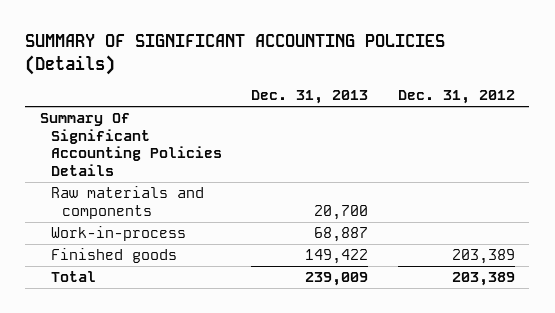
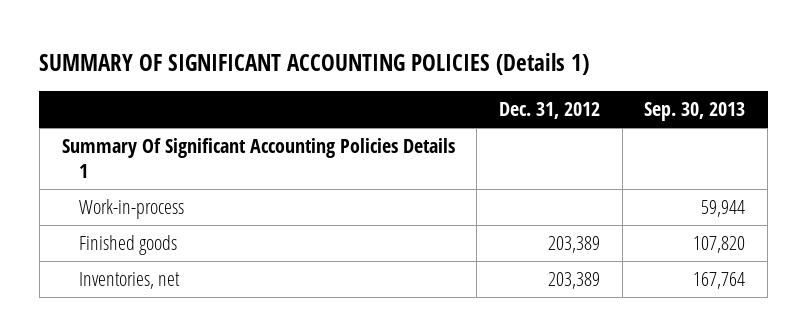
- SUMMARY OF SIGNIFICANT ACCOUNTING POLICIES (Details)
+ SUMMARY OF SIGNIFICANT ACCOUNTING POLICIES (Details 1)
- | Dec. 31, 2013 | Dec. 31, 2012
+ | Dec. 31, 2012 | Sep. 30, 2013
- Summary Of Significant Accounting Policies Details
- Raw materials and components | 20,700 |
+ Summary Of Significant Accounting Policies Details 1
- Total | 239,009 | 203,389
+ Inventories, net | 203,389 | 167,764

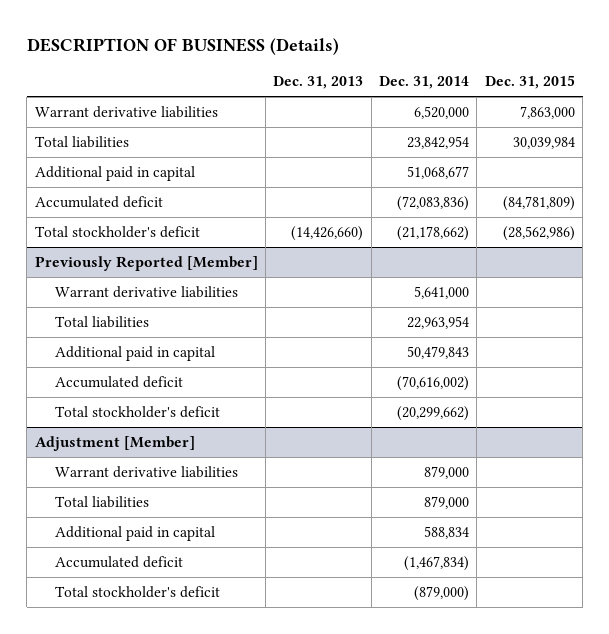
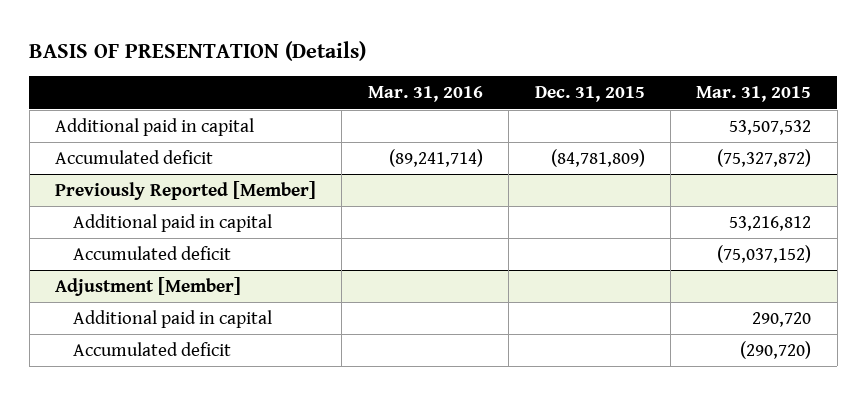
- DESCRIPTION OF BUSINESS (Details)
+ BASIS OF PRESENTATION (Details)
- | Dec. 31, 2013 | Dec. 31, 2014 | Dec. 31, 2015
+ | Mar. 31, 2016 | Dec. 31, 2015 | Mar. 31, 2015
- Warrant derivative liabilities | | 6,520,000 | 7,863,000
- Total liabilities | | 23,842,954 | 30,039,984
- Total stockholder's deficit | (14,426,660) | (21,178,662) | (28,562,986)
@ Previously Reported [Member]
- Warrant derivative liabilities | | 5,641,000 |
- Total liabilities | | 22,963,954 |
- Total stockholder's deficit | | (20,299,662) |
@ Adjustment [Member]
- Warrant derivative liabilities | | 879,000 |
- Total liabilities | | 879,000 |
- Total stockholder's deficit | | (879,000) |

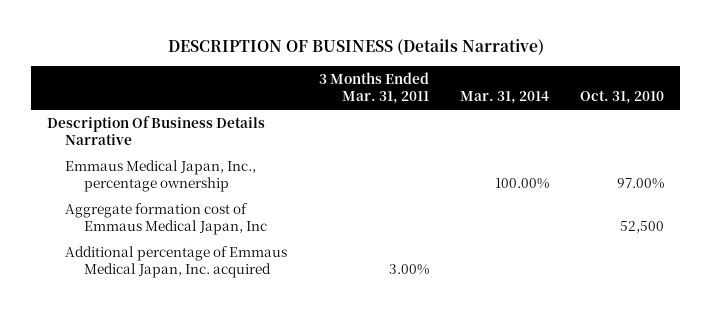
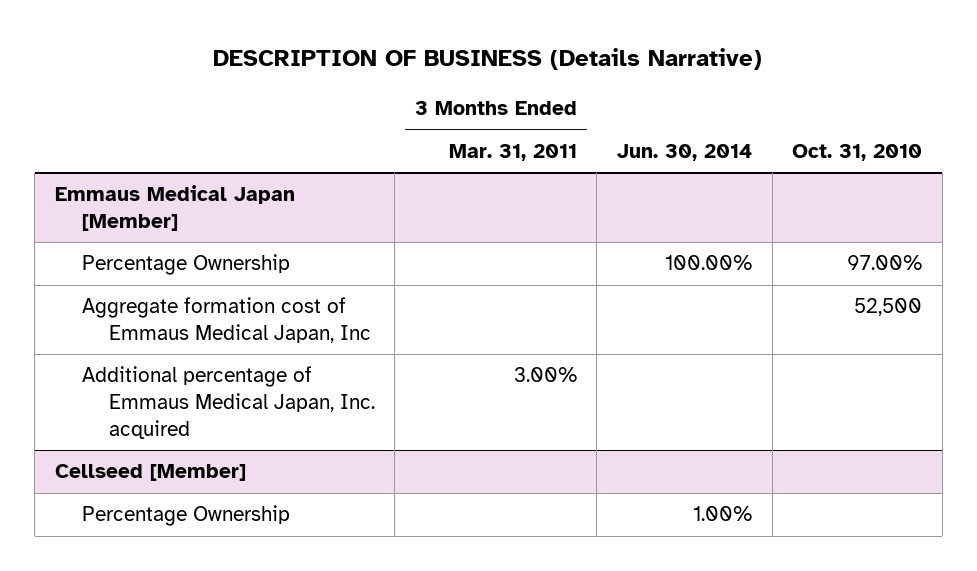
- | 3 Months Ended Mar. 31, 2011 | Mar. 31, 2014 | Oct. 31, 2010
+ | 3 Months Ended Mar. 31, 2011 | Jun. 30, 2014 | Oct. 31, 2010
- Description Of Business Details Narrative
- Emmaus Medical Japan, Inc., percentage ownership | | 100.00% | 97.00%
+ Emmaus Medical Japan [Member]
+ Percentage Ownership | | 100.00% | 97.00%
+ Cellseed [Member]
+ Percentage Ownership | | 1.00% |

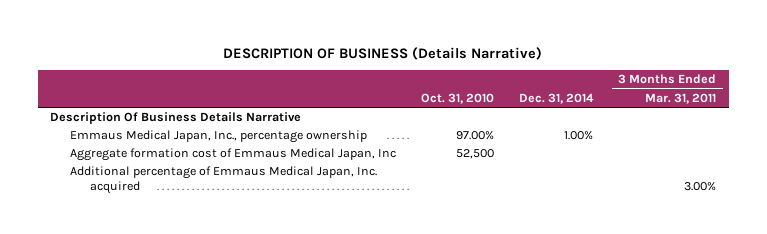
- | 3 Months Ended Mar. 31, 2011 | Jun. 30, 2014 | Oct. 31, 2010
+ | Oct. 31, 2010 | Dec. 31, 2014 | 3 Months Ended Mar. 31, 2011
- Emmaus Medical Japan [Member]
- Percentage Ownership | | 100.00% | 97.00%
+ Description Of Business Details Narrative
+ Emmaus Medical Japan, Inc., percentage ownership | 97.00% | 1.00% |
- Cellseed [Member]
- Percentage Ownership | | 1.00% |

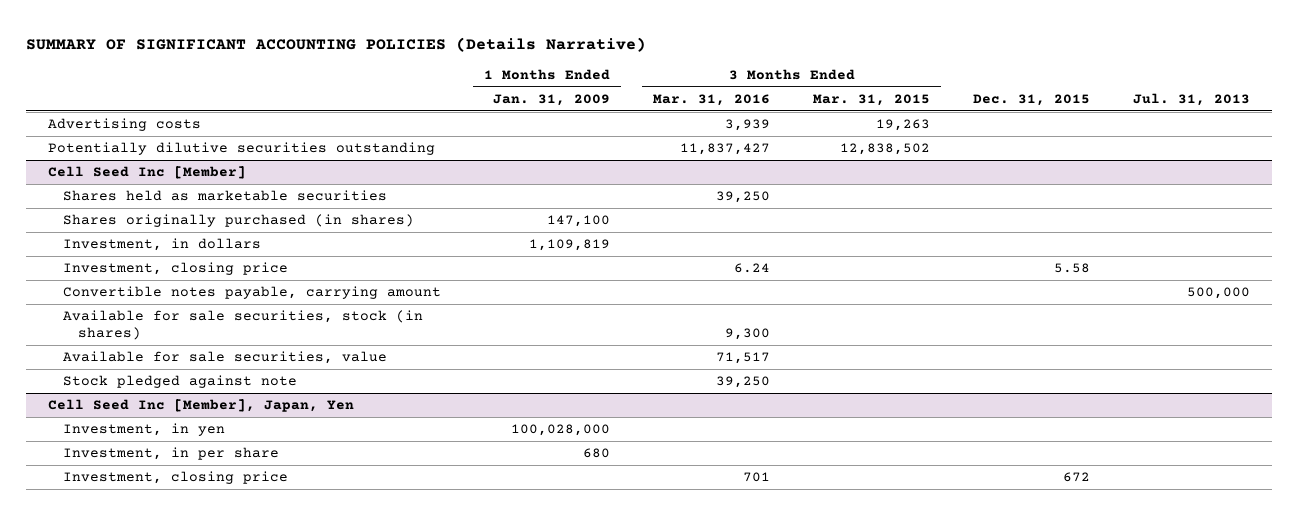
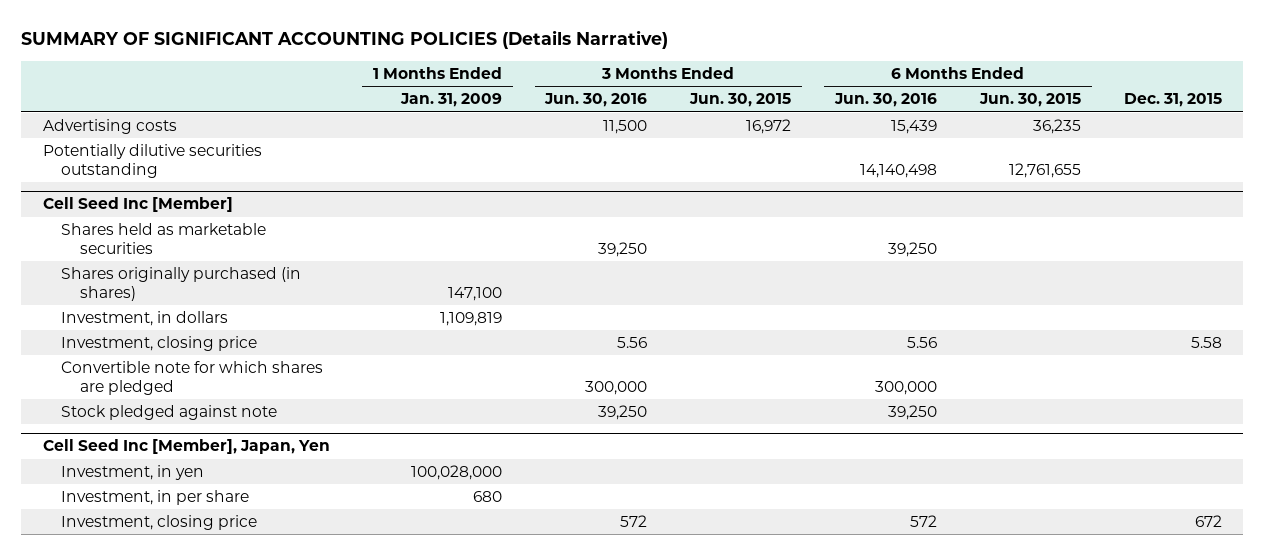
- | 1 Months Ended Jan. 31, 2009 | 3 Months Ended Mar. 31, 2016 | 3 Months Ended Mar. 31, 2015 | Dec. 31, 2015 | Jul. 31, 2013
+ | 1 Months Ended Jan. 31, 2009 | 3 Months Ended Jun. 30, 2016 | 3 Months Ended Jun. 30, 2015 | 6 Months Ended Jun. 30, 2016 | 6 Months Ended Jun. 30, 2015 | Dec. 31, 2015
@ Cell Seed Inc [Member]
- Convertible notes payable, carrying amount | | | | | 500,000
- Available for sale securities, stock (in shares) | | 9,300 | | |
- Available for sale securities, value | | 71,517 | | |
+ Convertible note for which shares are pledged | | 300,000 | | 300,000 | |

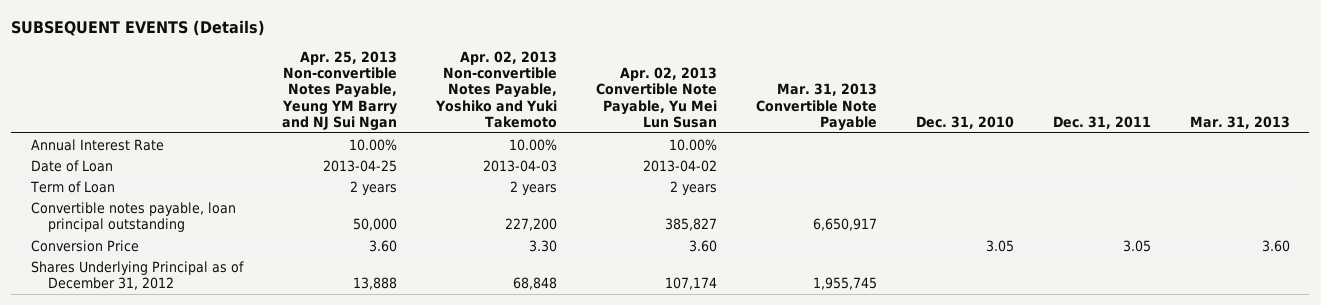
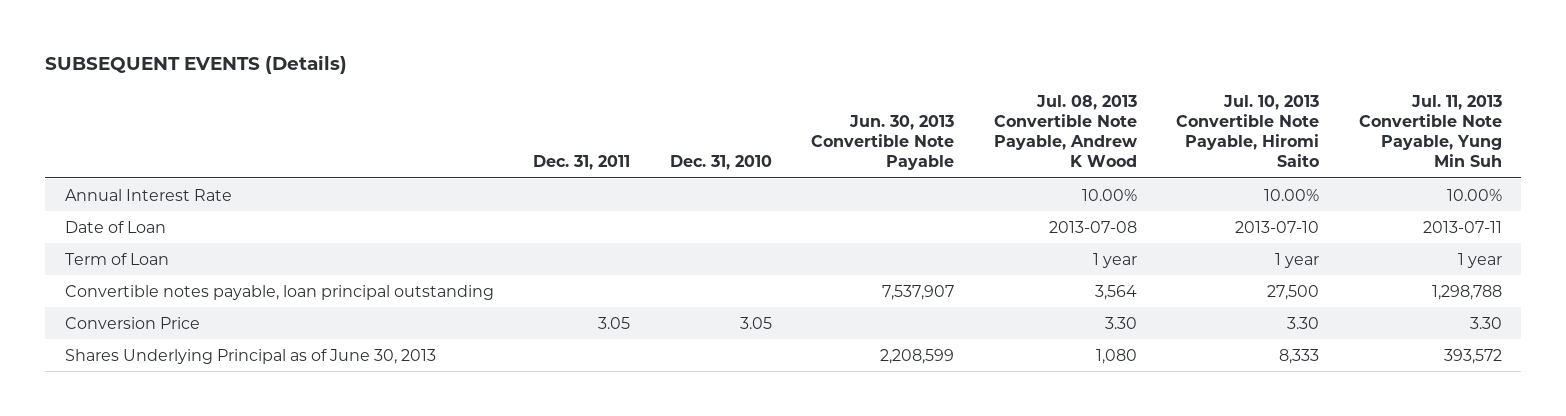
- | Apr. 25, 2013 Non-convertible Notes Payable, Yeung YM Barry and NJ Sui Ngan | Apr. 02, 2013 Non-convertible Notes Payable, Yoshiko and Yuki Takemoto | Apr. 02, 2013 Convertible Note Payable, Yu Mei Lun Susan | Mar. 31, 2013 Convertible Note Payable | Dec. 31, 2010 | Dec. 31, 2011 | Mar. 31, 2013
+ | Dec. 31, 2011 | Dec. 31, 2010 | Jun. 30, 2013 Convertible Note Payable | Jul. 08, 2013 Convertible Note Payable, Andrew K Wood | Jul. 10, 2013 Convertible Note Payable, Hiromi Saito | Jul. 11, 2013 Convertible Note Payable, Yung Min Suh
- Shares Underlying Principal as of December 31, 2012 | 13,888 | 68,848 | 107,174 | 1,955,745 | | |
+ Shares Underlying Principal as of June 30, 2013 | | | 2,208,599 | 1,080 | 8,333 | 393,572

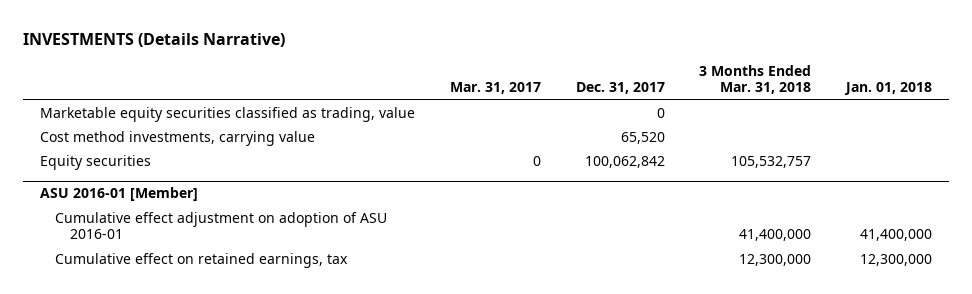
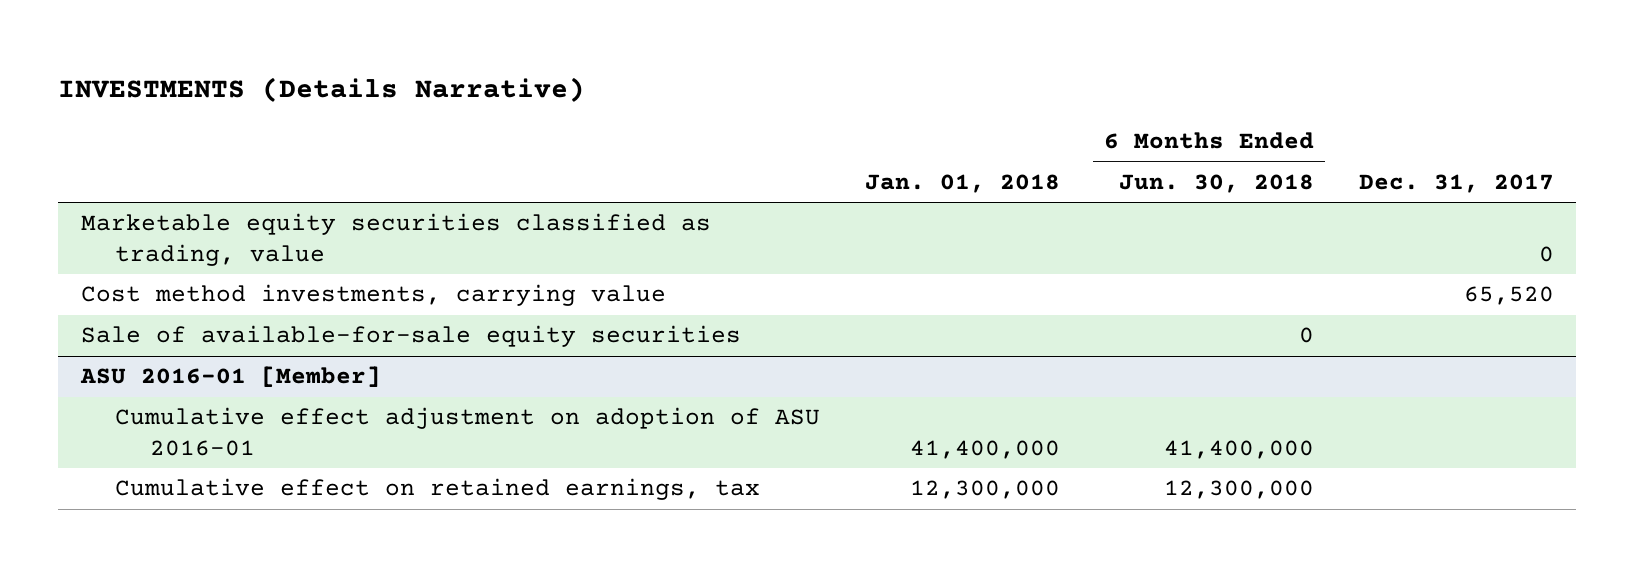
- | Mar. 31, 2017 | Dec. 31, 2017 | 3 Months Ended Mar. 31, 2018 | Jan. 01, 2018
+ | Jan. 01, 2018 | 6 Months Ended Jun. 30, 2018 | Dec. 31, 2017
- Equity securities | 0 | 100,062,842 | 105,532,757 |
+ Sale of available-for-sale equity securities | | 0 |

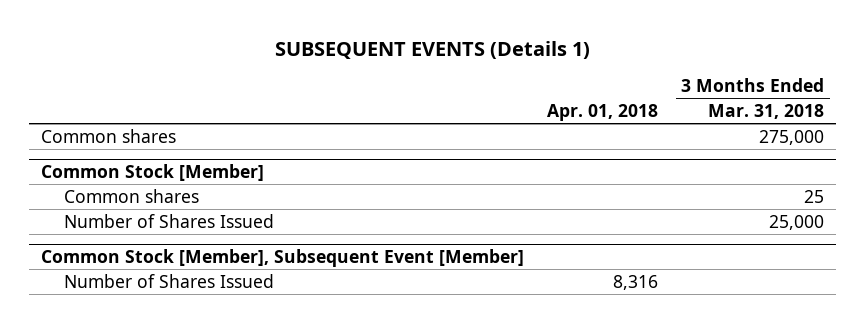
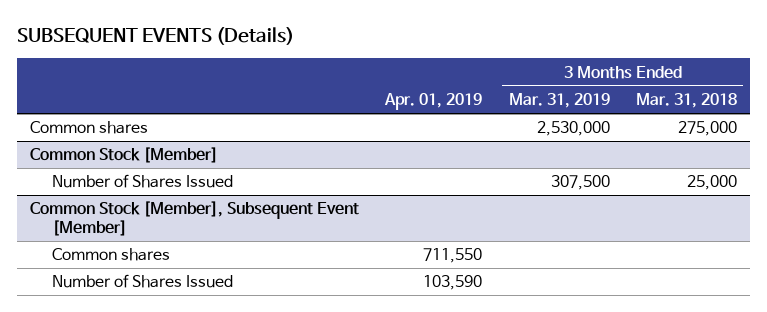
- SUBSEQUENT EVENTS (Details 1)
+ SUBSEQUENT EVENTS (Details)
- | Apr. 01, 2018 | 3 Months Ended Mar. 31, 2018
+ | Apr. 01, 2019 | 3 Months Ended Mar. 31, 2019 | 3 Months Ended Mar. 31, 2018
@ Common Stock [Member]
- Common shares | | 25
@ Common Stock [Member], Subsequent Event [Member]
+ Common shares | 711,550 | |

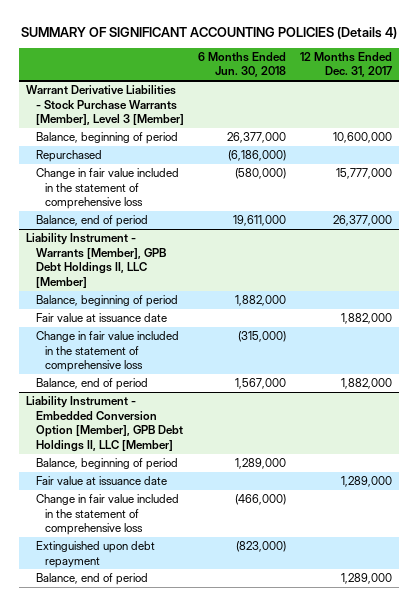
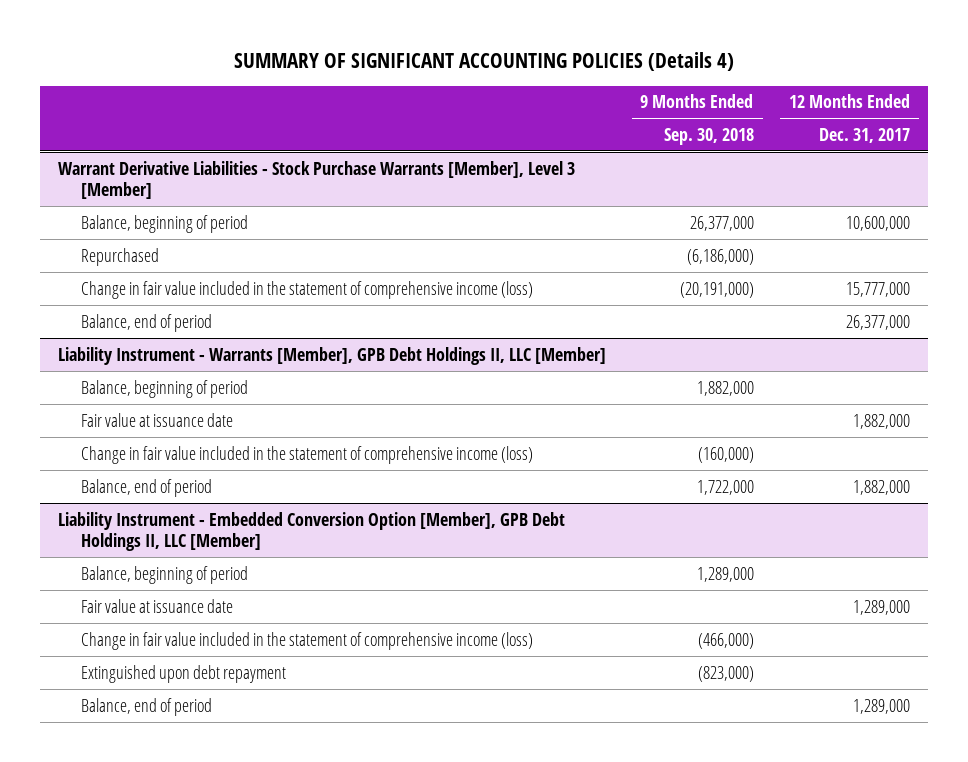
- | 6 Months Ended Jun. 30, 2018 | 12 Months Ended Dec. 31, 2017
+ | 9 Months Ended Sep. 30, 2018 | 12 Months Ended Dec. 31, 2017
@ Warrant Derivative Liabilities - Stock Purchase Warrants [Member], Level 3 [Member]
- Change in fair value included in the statement of comprehensive loss | (580,000) | 15,777,000
+ Change in fair value included in the statement of comprehensive income (loss) | (20,191,000) | 15,777,000
@ Liability Instrument - Warrants [Member], GPB Debt Holdings II, LLC [Member]
- Change in fair value included in the statement of comprehensive loss | (315,000) |
+ Change in fair value included in the statement of comprehensive income (loss) | (160,000) |
@ Liability Instrument - Embedded Conversion Option [Member], GPB Debt Holdings II, LLC [Member]
- Change in fair value included in the statement of comprehensive loss | (466,000) |
+ Change in fair value included in the statement of comprehensive income (loss) | (466,000) |

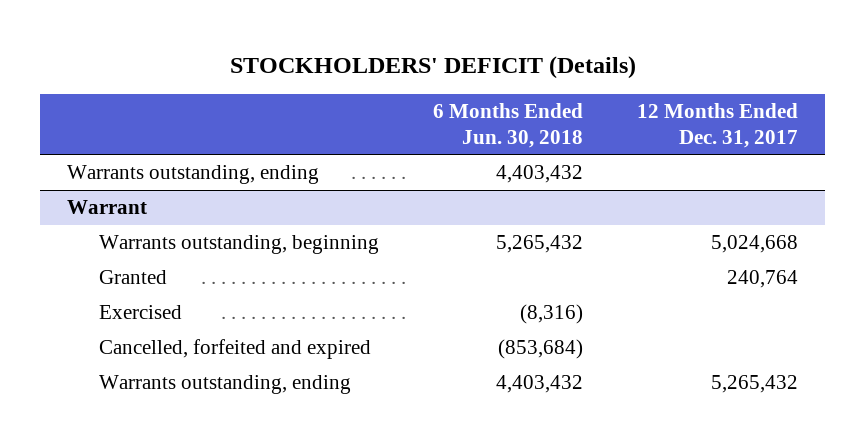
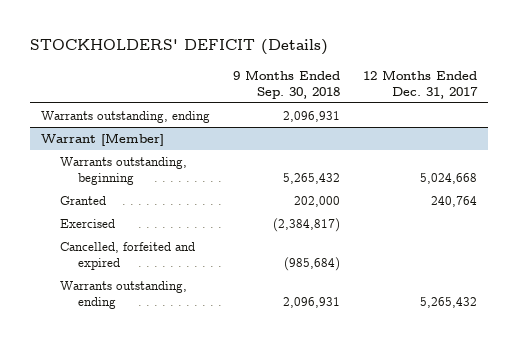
- | 6 Months Ended Jun. 30, 2018 | 12 Months Ended Dec. 31, 2017
+ | 9 Months Ended Sep. 30, 2018 | 12 Months Ended Dec. 31, 2017
- Warrant
+ Warrant [Member]

